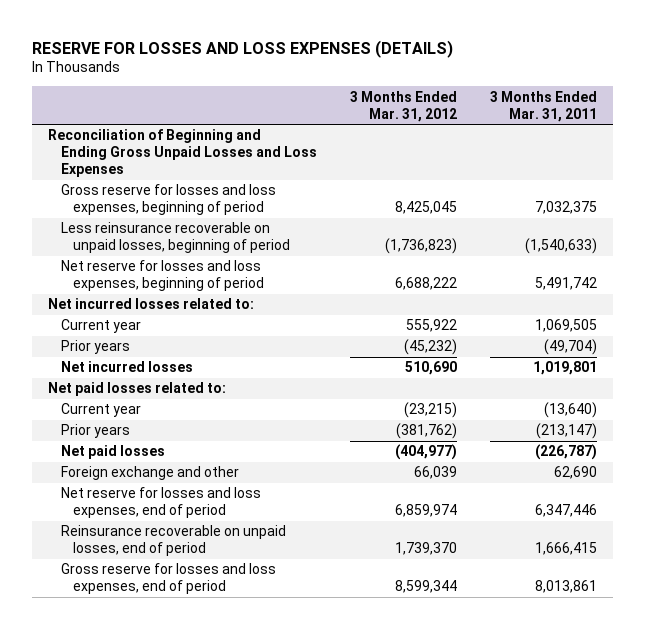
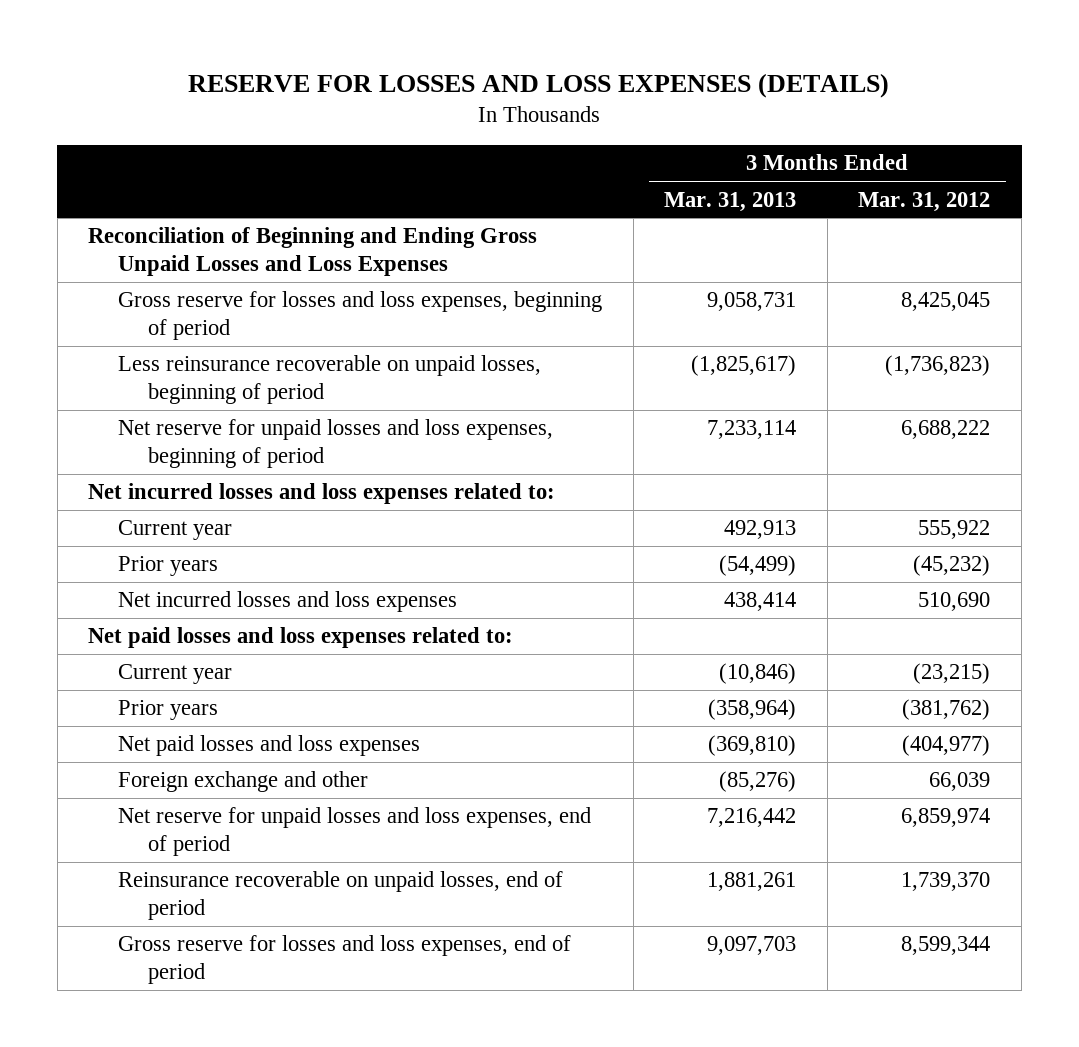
- | 3 Months Ended Mar. 31, 2012 | 3 Months Ended Mar. 31, 2011
+ | 3 Months Ended Mar. 31, 2013 | 3 Months Ended Mar. 31, 2012
- Net reserve for losses and loss expenses, beginning of period | 6,688,222 | 5,491,742
- Net incurred losses related to:
+ Net reserve for unpaid losses and loss expenses, beginning of period | 7,233,114 | 6,688,222
+ Net incurred losses and loss expenses related to:
- Net incurred losses | 510,690 | 1,019,801
- Net paid losses related to:
+ Net incurred losses and loss expenses | 438,414 | 510,690
+ Net paid losses and loss expenses related to:
- Net paid losses | (404,977) | (226,787)
+ Net paid losses and loss expenses | (369,810) | (404,977)
- Net reserve for losses and loss expenses, end of period | 6,859,974 | 6,347,446
+ Net reserve for unpaid losses and loss expenses, end of period | 7,216,442 | 6,859,974

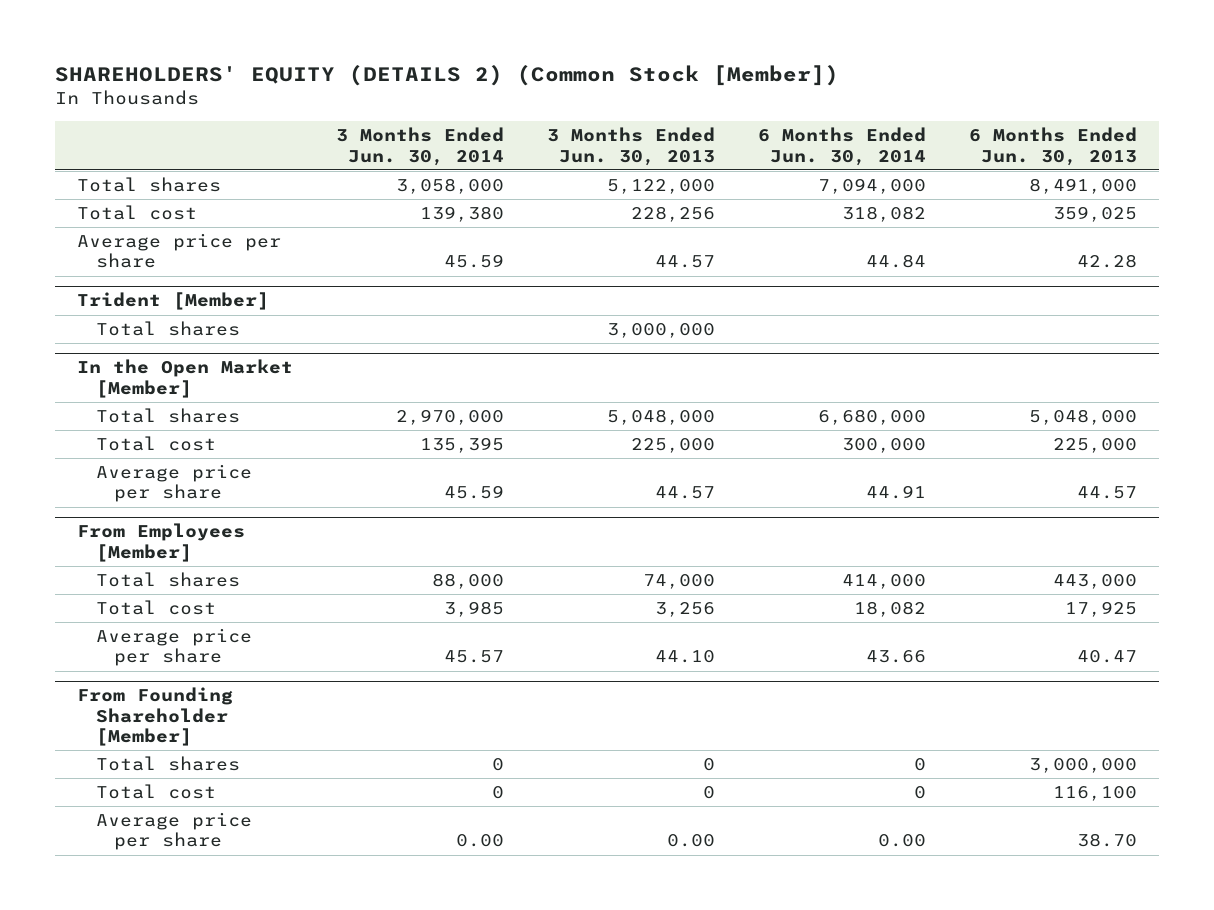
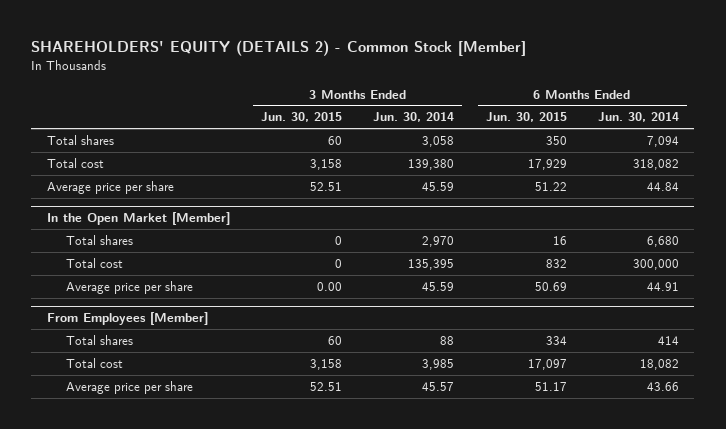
- SHAREHOLDERS' EQUITY (DETAILS 2) (Common Stock [Member])
+ SHAREHOLDERS' EQUITY (DETAILS 2) - Common Stock [Member]
- | 3 Months Ended Jun. 30, 2014 | 3 Months Ended Jun. 30, 2013 | 6 Months Ended Jun. 30, 2014 | 6 Months Ended Jun. 30, 2013
+ | 3 Months Ended Jun. 30, 2015 | 3 Months Ended Jun. 30, 2014 | 6 Months Ended Jun. 30, 2015 | 6 Months Ended Jun. 30, 2014
- Total shares | 3,058,000 | 5,122,000 | 7,094,000 | 8,491,000
+ Total shares | 60 | 3,058 | 350 | 7,094
- Trident [Member]
- Total shares | | 3,000,000 | |
@ In the Open Market [Member]
- Total shares | 2,970,000 | 5,048,000 | 6,680,000 | 5,048,000
+ Total shares | 0 | 2,970 | 16 | 6,680
@ From Employees [Member]
- Total shares | 88,000 | 74,000 | 414,000 | 443,000
+ Total shares | 60 | 88 | 334 | 414
- From Founding Shareholder [Member]
- Total shares | 0 | 0 | 0 | 3,000,000
- Total cost | 0 | 0 | 0 | 116,100
- Average price per share | 0.00 | 0.00 | 0.00 | 38.70

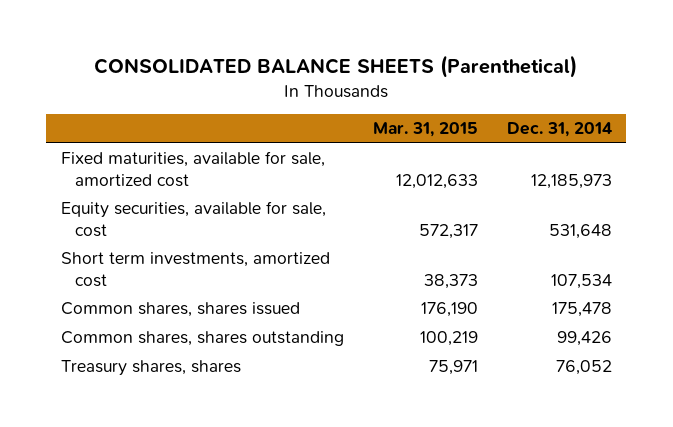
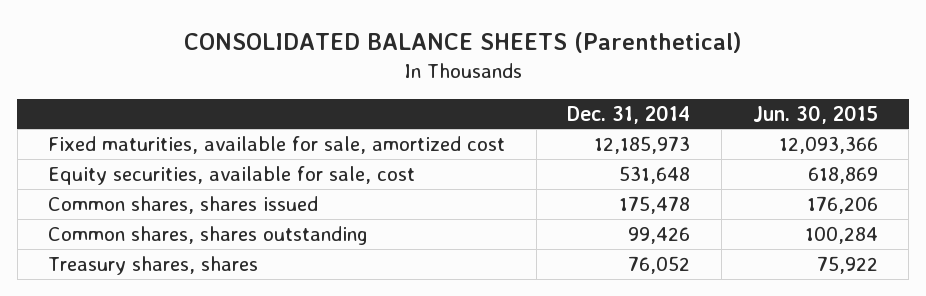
- | Mar. 31, 2015 | Dec. 31, 2014
+ | Dec. 31, 2014 | Jun. 30, 2015
- Short term investments, amortized cost | 38,373 | 107,534

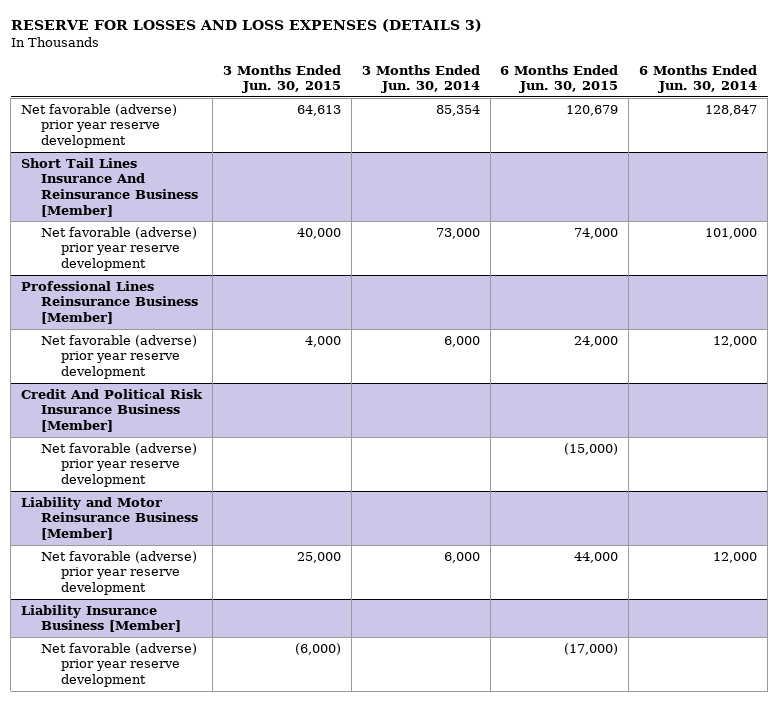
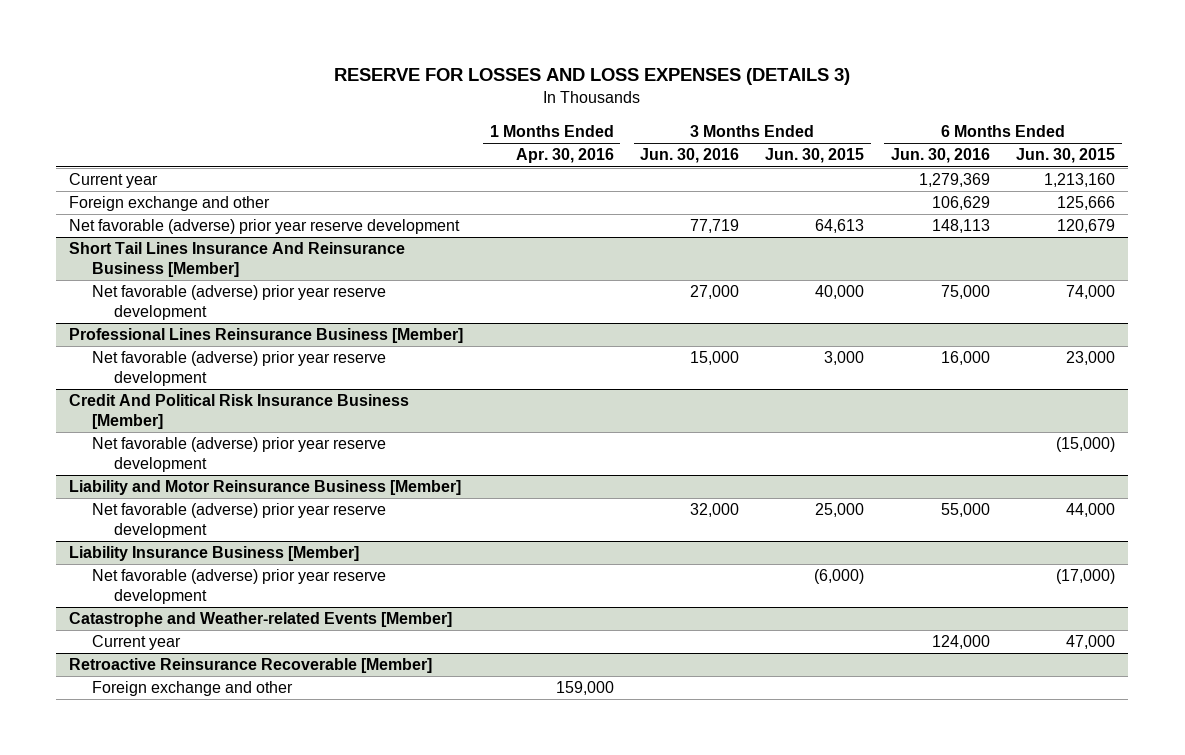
- | 3 Months Ended Jun. 30, 2015 | 3 Months Ended Jun. 30, 2014 | 6 Months Ended Jun. 30, 2015 | 6 Months Ended Jun. 30, 2014
+ | 1 Months Ended Apr. 30, 2016 | 3 Months Ended Jun. 30, 2016 | 3 Months Ended Jun. 30, 2015 | 6 Months Ended Jun. 30, 2016 | 6 Months Ended Jun. 30, 2015
+ Current year | | | | 1,279,369 | 1,213,160
+ Foreign exchange and other | | | | 106,629 | 125,666
@ Professional Lines Reinsurance Business [Member]
- Net favorable (adverse) prior year reserve development | 4,000 | 6,000 | 24,000 | 12,000
+ Net favorable (adverse) prior year reserve development | | 15,000 | 3,000 | 16,000 | 23,000
+ Catastrophe and Weather-related Events [Member]
+ Current year | | | | 124,000 | 47,000
+ Retroactive Reinsurance Recoverable [Member]
+ Foreign exchange and other | 159,000 | | | |

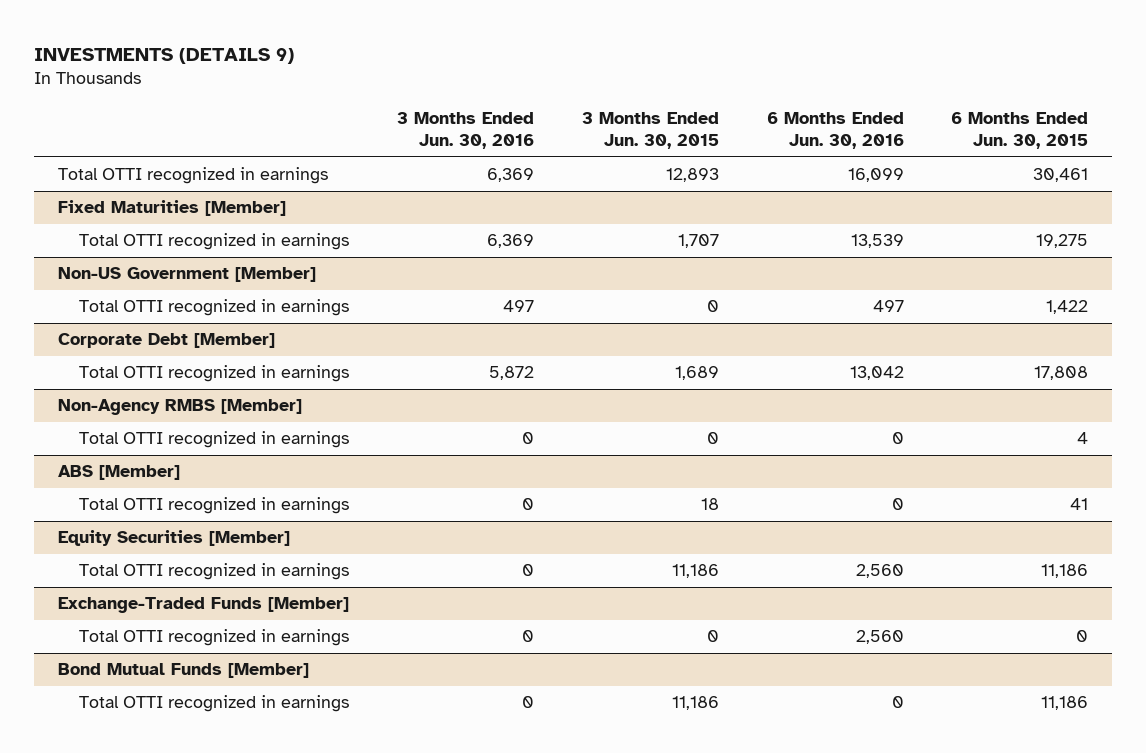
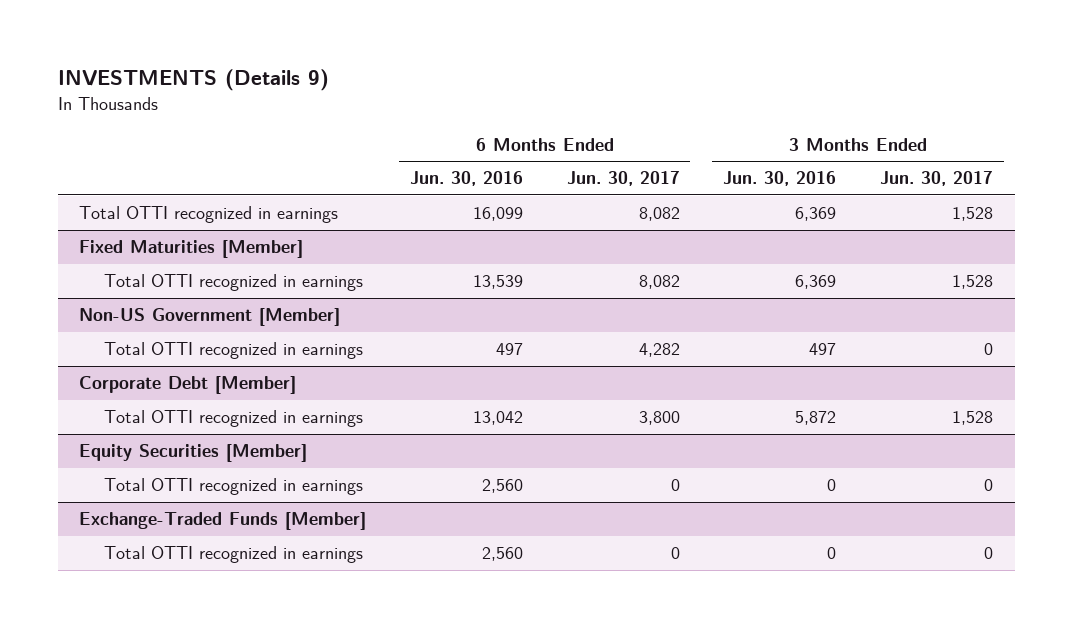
- INVESTMENTS (DETAILS 9)
+ INVESTMENTS (Details 9)
- | 3 Months Ended Jun. 30, 2016 | 3 Months Ended Jun. 30, 2015 | 6 Months Ended Jun. 30, 2016 | 6 Months Ended Jun. 30, 2015
+ | 6 Months Ended Jun. 30, 2016 | 6 Months Ended Jun. 30, 2017 | 3 Months Ended Jun. 30, 2016 | 3 Months Ended Jun. 30, 2017
- Non-Agency RMBS [Member]
- Total OTTI recognized in earnings | 0 | 0 | 0 | 4
- ABS [Member]
- Total OTTI recognized in earnings | 0 | 18 | 0 | 41
- Bond Mutual Funds [Member]
- Total OTTI recognized in earnings | 0 | 11,186 | 0 | 11,186

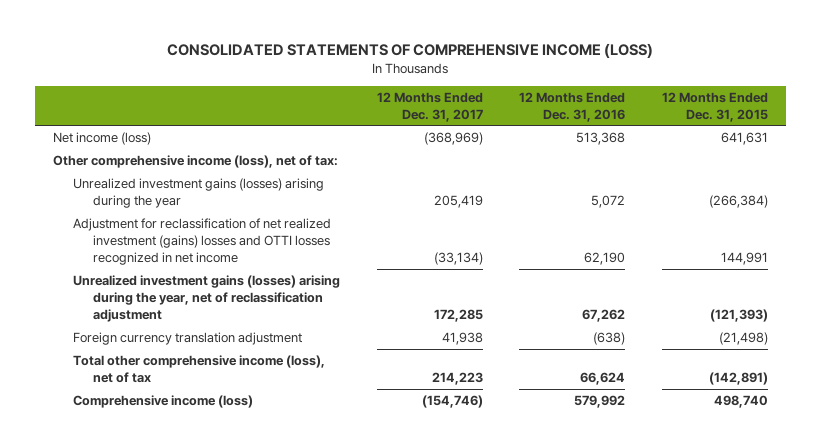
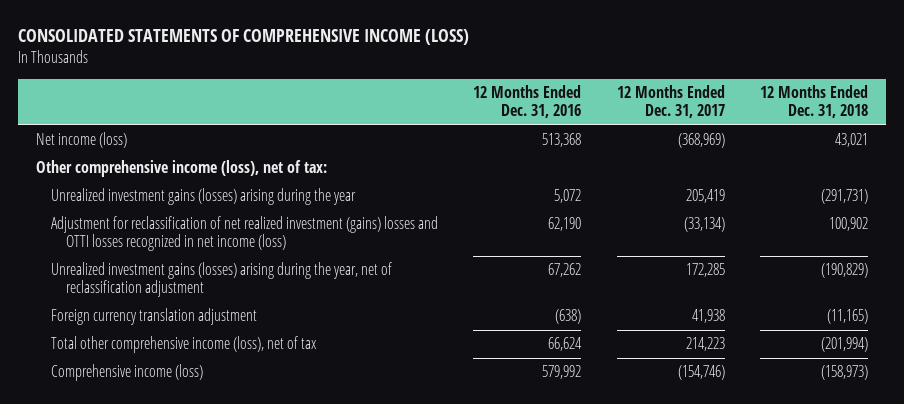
- | 12 Months Ended Dec. 31, 2017 | 12 Months Ended Dec. 31, 2016 | 12 Months Ended Dec. 31, 2015
+ | 12 Months Ended Dec. 31, 2016 | 12 Months Ended Dec. 31, 2017 | 12 Months Ended Dec. 31, 2018
- Adjustment for reclassification of net realized investment (gains) losses and OTTI losses recognized in net income | (33,134) | 62,190 | 144,991
+ Adjustment for reclassification of net realized investment (gains) losses and OTTI losses recognized in net income (loss) | 62,190 | (33,134) | 100,902

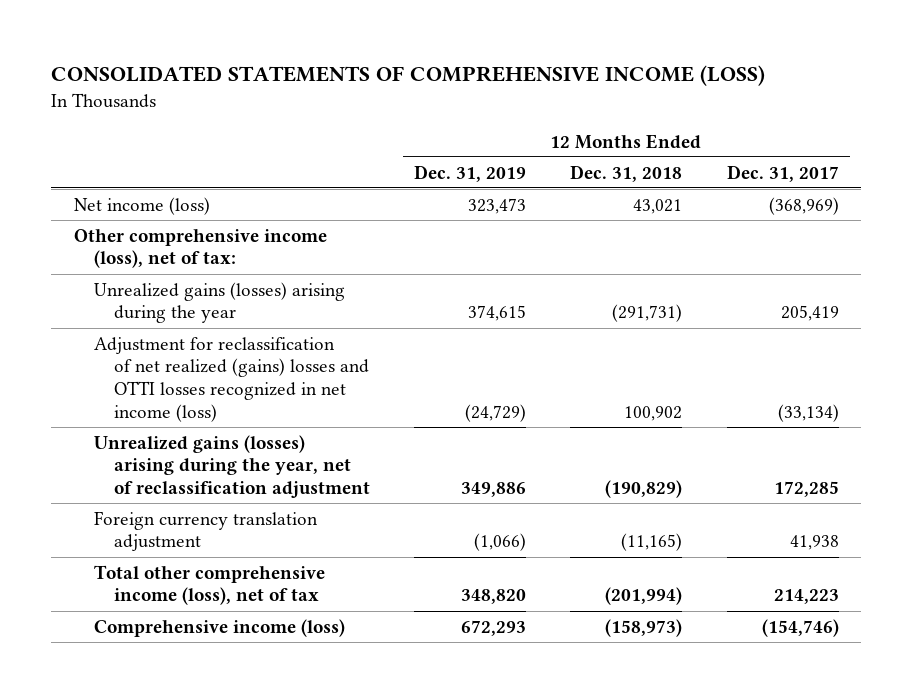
- | 12 Months Ended Dec. 31, 2016 | 12 Months Ended Dec. 31, 2017 | 12 Months Ended Dec. 31, 2018
+ | 12 Months Ended Dec. 31, 2019 | 12 Months Ended Dec. 31, 2018 | 12 Months Ended Dec. 31, 2017
- Unrealized investment gains (losses) arising during the year | 5,072 | 205,419 | (291,731)
- Adjustment for reclassification of net realized investment (gains) losses and OTTI losses recognized in net income (loss) | 62,190 | (33,134) | 100,902
- Unrealized investment gains (losses) arising during the year, net of reclassification adjustment | 67,262 | 172,285 | (190,829)
+ Unrealized gains (losses) arising during the year | 374,615 | (291,731) | 205,419
+ Adjustment for reclassification of net realized (gains) losses and OTTI losses recognized in net income (loss) | (24,729) | 100,902 | (33,134)
+ Unrealized gains (losses) arising during the year, net of reclassification adjustment | 349,886 | (190,829) | 172,285

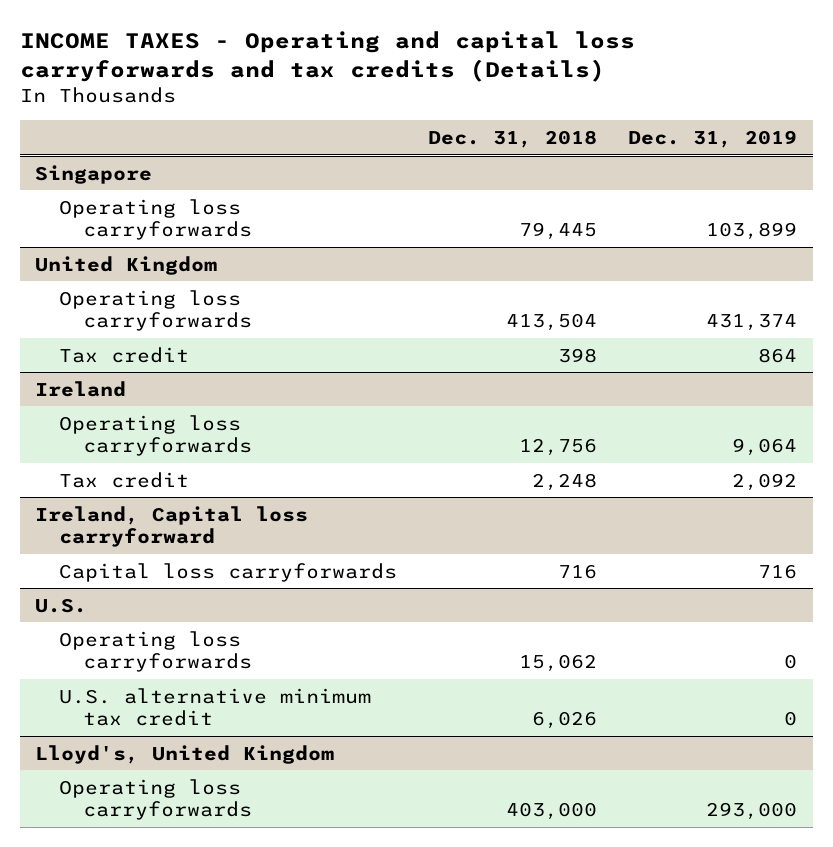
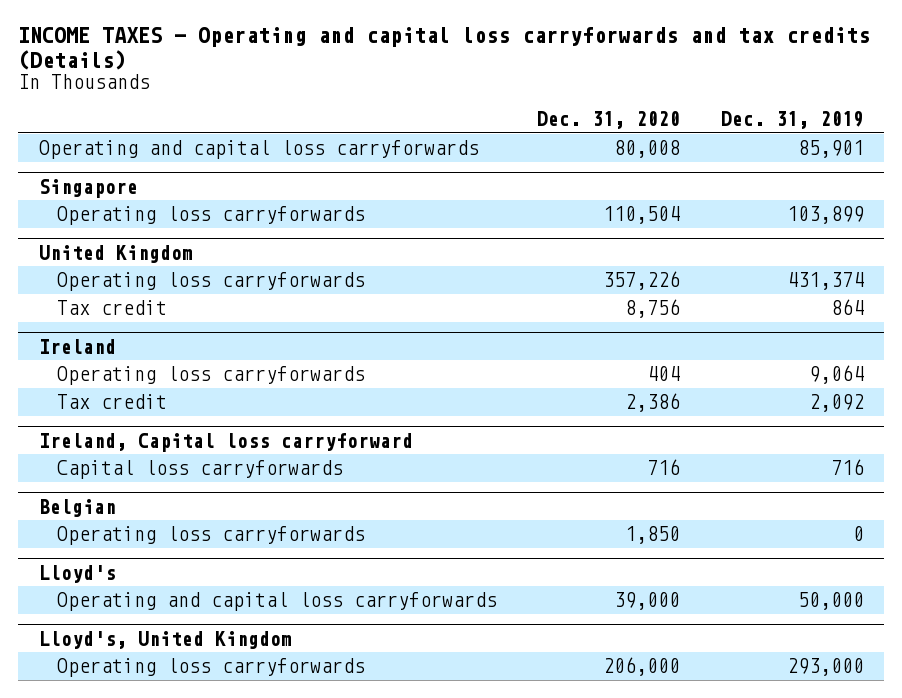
- | Dec. 31, 2018 | Dec. 31, 2019
+ | Dec. 31, 2020 | Dec. 31, 2019
+ Operating and capital loss carryforwards | 80,008 | 85,901
- U.S.
+ Belgian
- U.S. alternative minimum tax credit | 6,026 | 0
+ Lloyd's
+ Operating and capital loss carryforwards | 39,000 | 50,000

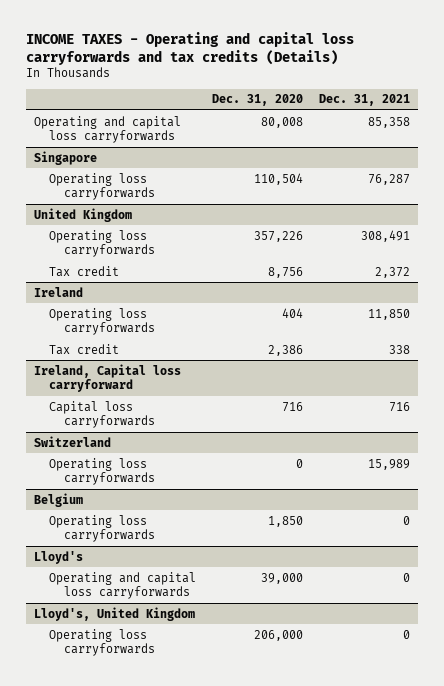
- | Dec. 31, 2020 | Dec. 31, 2019
+ | Dec. 31, 2020 | Dec. 31, 2021
- Belgian
+ Switzerland
+ Operating loss carryforwards | 0 | 15,989
+ Belgium

